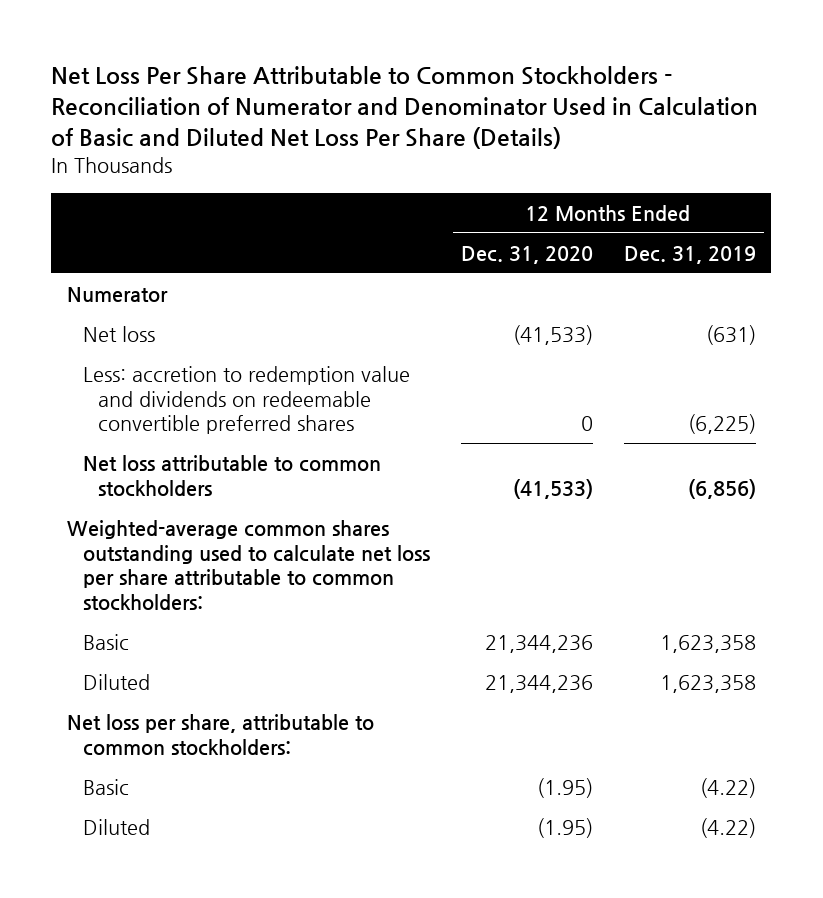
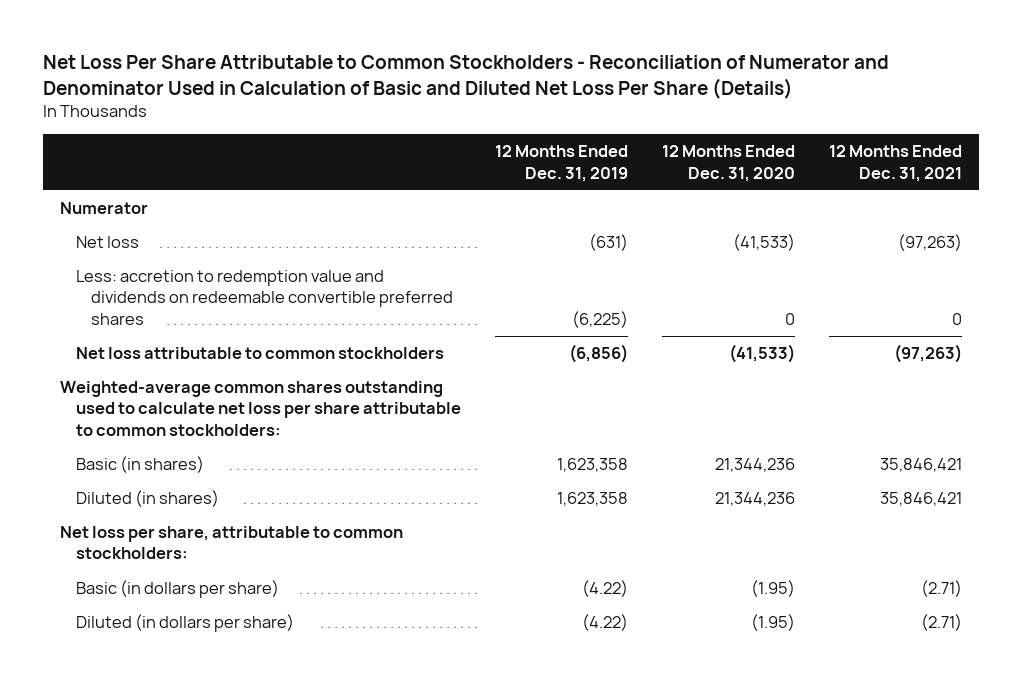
- | 12 Months Ended Dec. 31, 2020 | 12 Months Ended Dec. 31, 2019
+ | 12 Months Ended Dec. 31, 2019 | 12 Months Ended Dec. 31, 2020 | 12 Months Ended Dec. 31, 2021
- Basic | 21,344,236 | 1,623,358
- Diluted | 21,344,236 | 1,623,358
+ Basic (in shares) | 1,623,358 | 21,344,236 | 35,846,421
+ Diluted (in shares) | 1,623,358 | 21,344,236 | 35,846,421
- Basic | (1.95) | (4.22)
- Diluted | (1.95) | (4.22)
+ Basic (in dollars per share) | (4.22) | (1.95) | (2.71)
+ Diluted (in dollars per share) | (4.22) | (1.95) | (2.71)

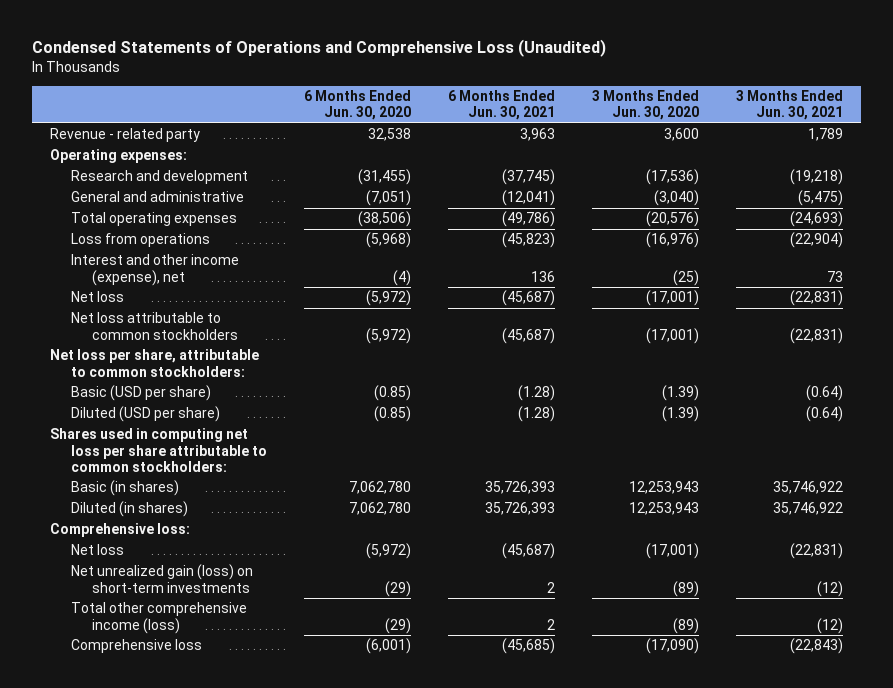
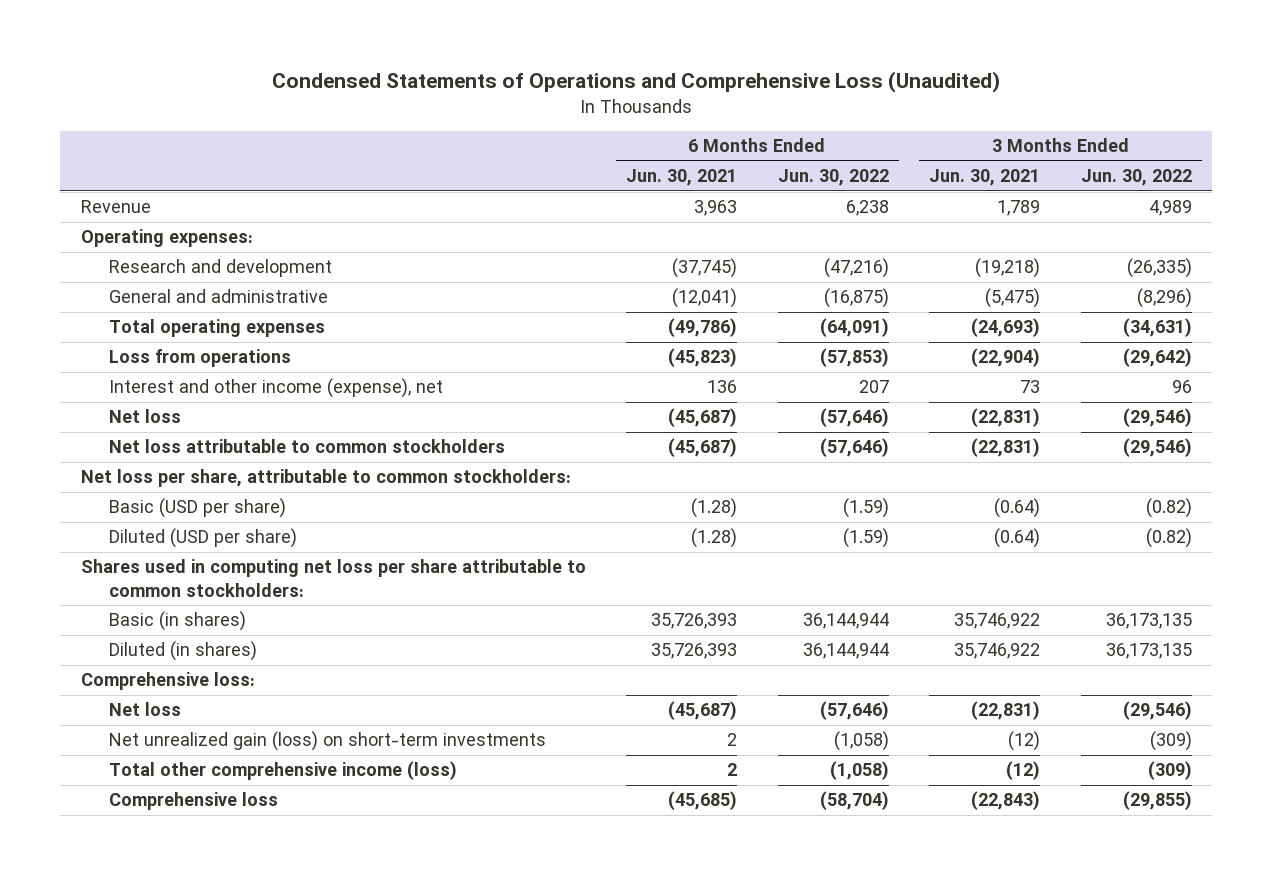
- | 6 Months Ended Jun. 30, 2020 | 6 Months Ended Jun. 30, 2021 | 3 Months Ended Jun. 30, 2020 | 3 Months Ended Jun. 30, 2021
+ | 6 Months Ended Jun. 30, 2021 | 6 Months Ended Jun. 30, 2022 | 3 Months Ended Jun. 30, 2021 | 3 Months Ended Jun. 30, 2022
- Revenue - related party | 32,538 | 3,963 | 3,600 | 1,789
+ Revenue | 3,963 | 6,238 | 1,789 | 4,989

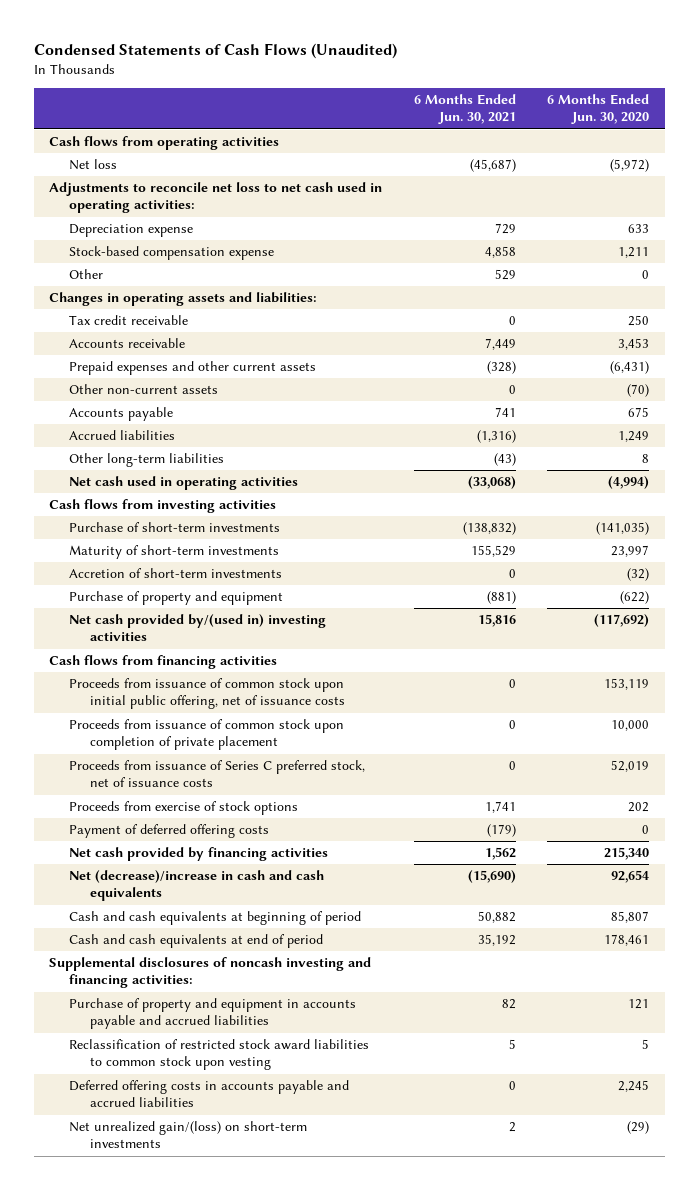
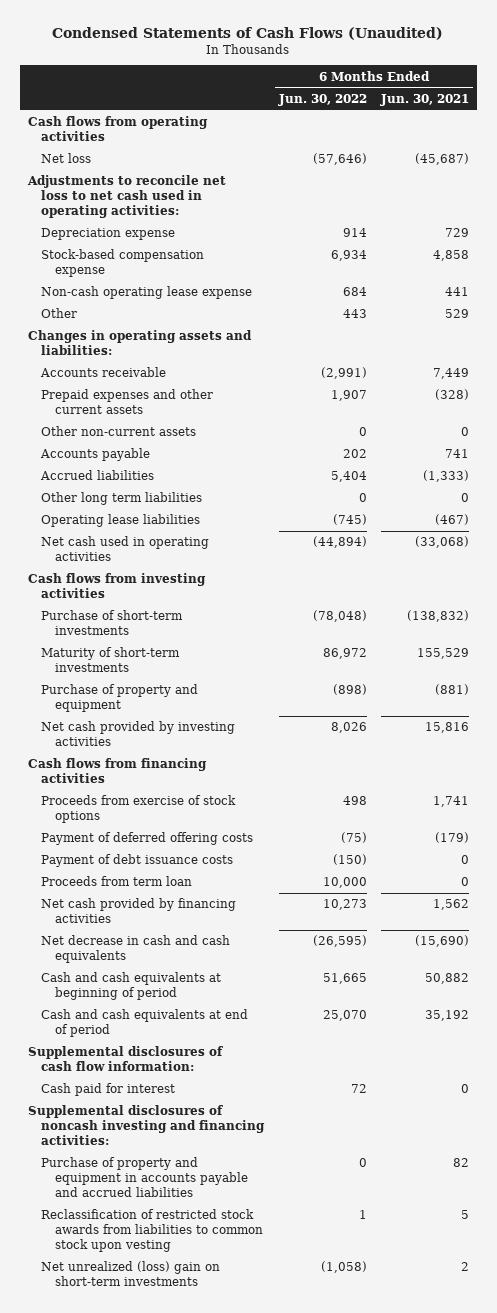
- | 6 Months Ended Jun. 30, 2021 | 6 Months Ended Jun. 30, 2020
+ | 6 Months Ended Jun. 30, 2022 | 6 Months Ended Jun. 30, 2021
+ Non-cash operating lease expense | 684 | 441
- Tax credit receivable | 0 | 250
- Accrued liabilities | (1,316) | 1,249
- Other long-term liabilities | (43) | 8
+ Accrued liabilities | 5,404 | (1,333)
+ Other long term liabilities | 0 | 0
+ Operating lease liabilities | (745) | (467)
- Accretion of short-term investments | 0 | (32)
- Net cash provided by/(used in) investing activities | 15,816 | (117,692)
+ Net cash provided by investing activities | 8,026 | 15,816
- Proceeds from issuance of common stock upon initial public offering, net of issuance costs | 0 | 153,119
- Proceeds from issuance of common stock upon completion of private placement | 0 | 10,000
- Proceeds from issuance of Series C preferred stock, net of issuance costs | 0 | 52,019
+ Payment of debt issuance costs | (150) | 0
+ Proceeds from term loan | 10,000 | 0
- Net (decrease)/increase in cash and cash equivalents | (15,690) | 92,654
+ Net decrease in cash and cash equivalents | (26,595) | (15,690)
+ Supplemental disclosures of cash flow information:
+ Cash paid for interest | 72 | 0
- Reclassification of restricted stock award liabilities to common stock upon vesting | 5 | 5
- Deferred offering costs in accounts payable and accrued liabilities | 0 | 2,245
- Net unrealized gain/(loss) on short-term investments | 2 | (29)
+ Reclassification of restricted stock awards from liabilities to common stock upon vesting | 1 | 5
+ Net unrealized (loss) gain on short-term investments | (1,058) | 2

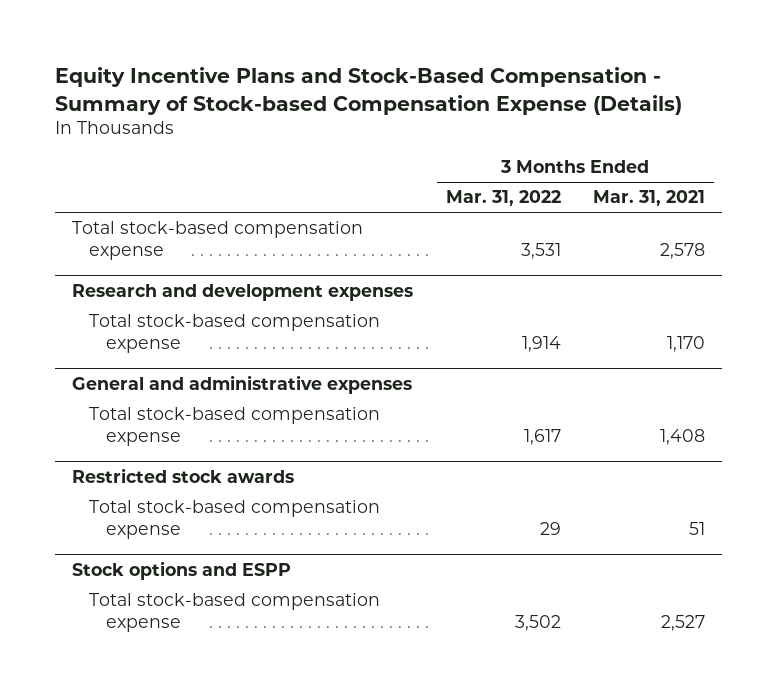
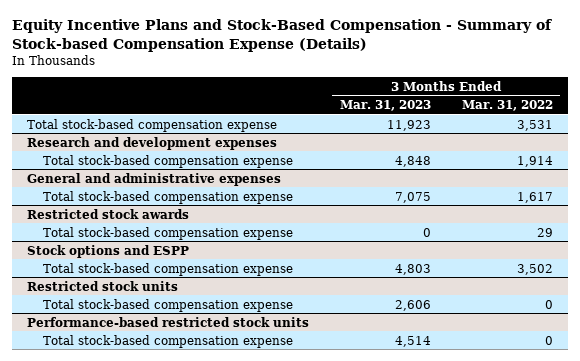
- | 3 Months Ended Mar. 31, 2022 | 3 Months Ended Mar. 31, 2021
+ | 3 Months Ended Mar. 31, 2023 | 3 Months Ended Mar. 31, 2022
+ Restricted stock units
+ Total stock-based compensation expense | 2,606 | 0
+ Performance-based restricted stock units
+ Total stock-based compensation expense | 4,514 | 0

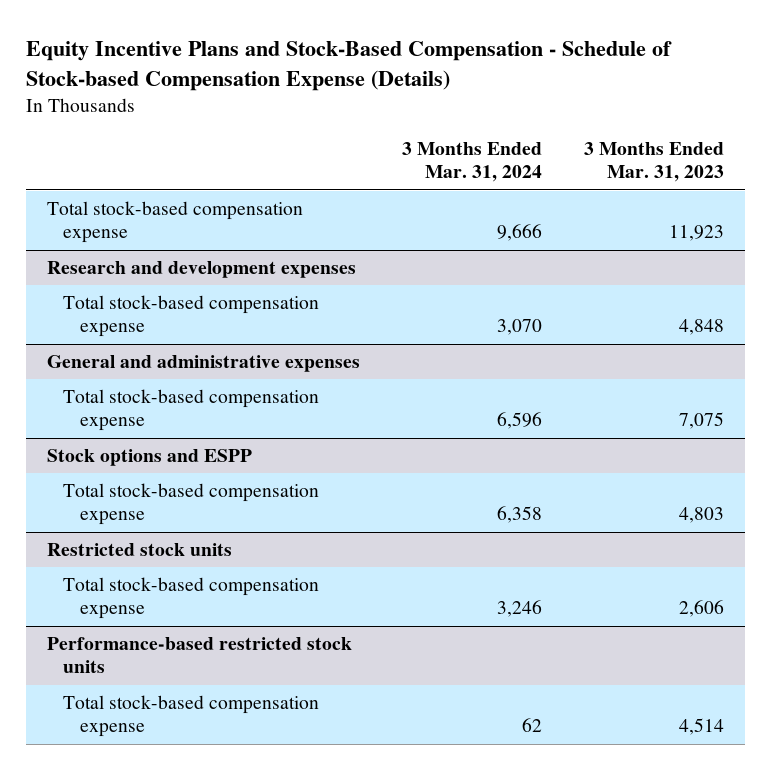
- Equity Incentive Plans and Stock-Based Compensation - Summary of Stock-based Compensation Expense (Details)
+ Equity Incentive Plans and Stock-Based Compensation - Schedule of Stock-based Compensation Expense (Details)
- | 3 Months Ended Mar. 31, 2023 | 3 Months Ended Mar. 31, 2022
+ | 3 Months Ended Mar. 31, 2024 | 3 Months Ended Mar. 31, 2023
- Restricted stock awards
- Total stock-based compensation expense | 0 | 29

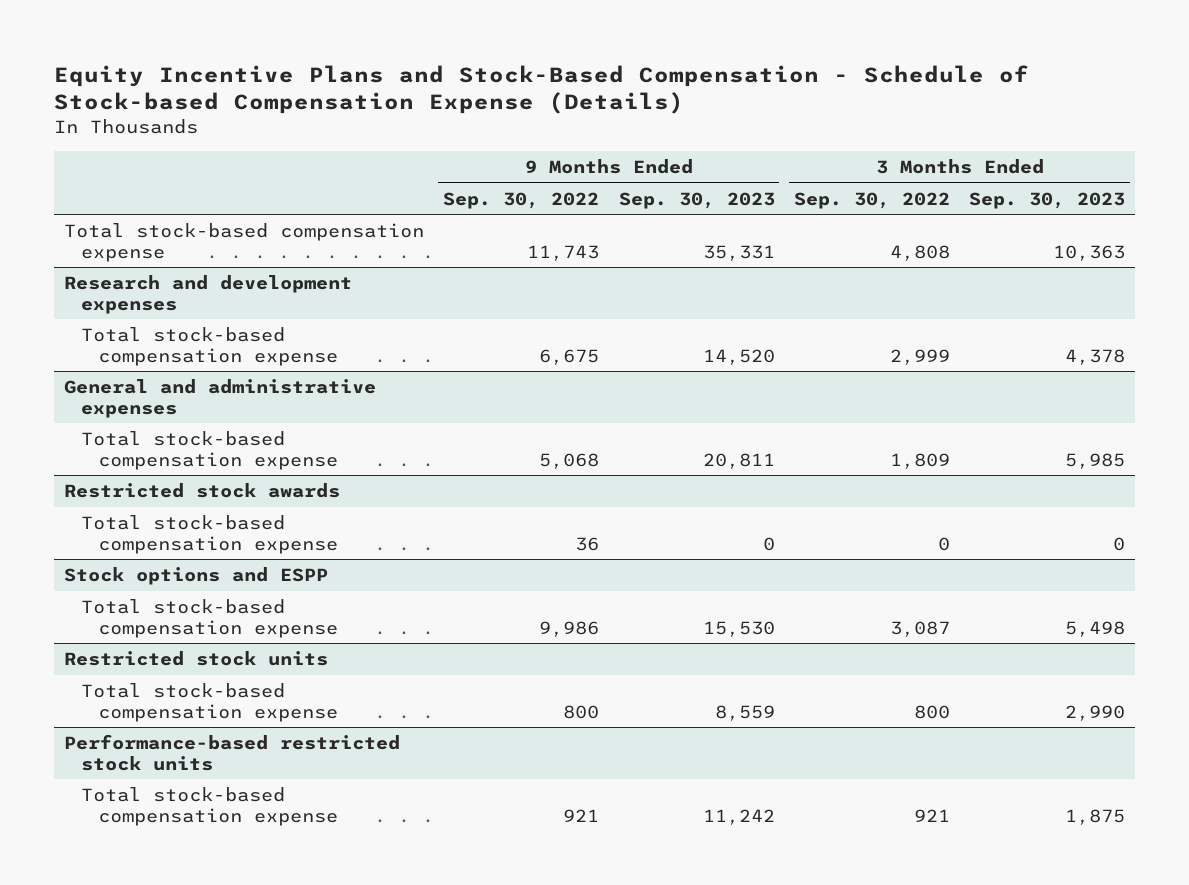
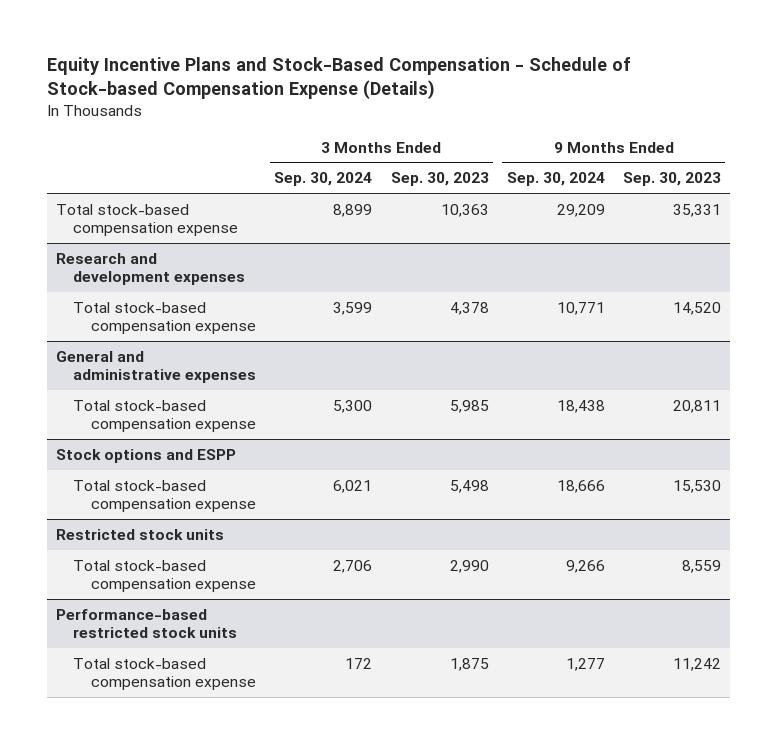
- | 9 Months Ended Sep. 30, 2022 | 9 Months Ended Sep. 30, 2023 | 3 Months Ended Sep. 30, 2022 | 3 Months Ended Sep. 30, 2023
+ | 3 Months Ended Sep. 30, 2024 | 3 Months Ended Sep. 30, 2023 | 9 Months Ended Sep. 30, 2024 | 9 Months Ended Sep. 30, 2023
- Restricted stock awards
- Total stock-based compensation expense | 36 | 0 | 0 | 0

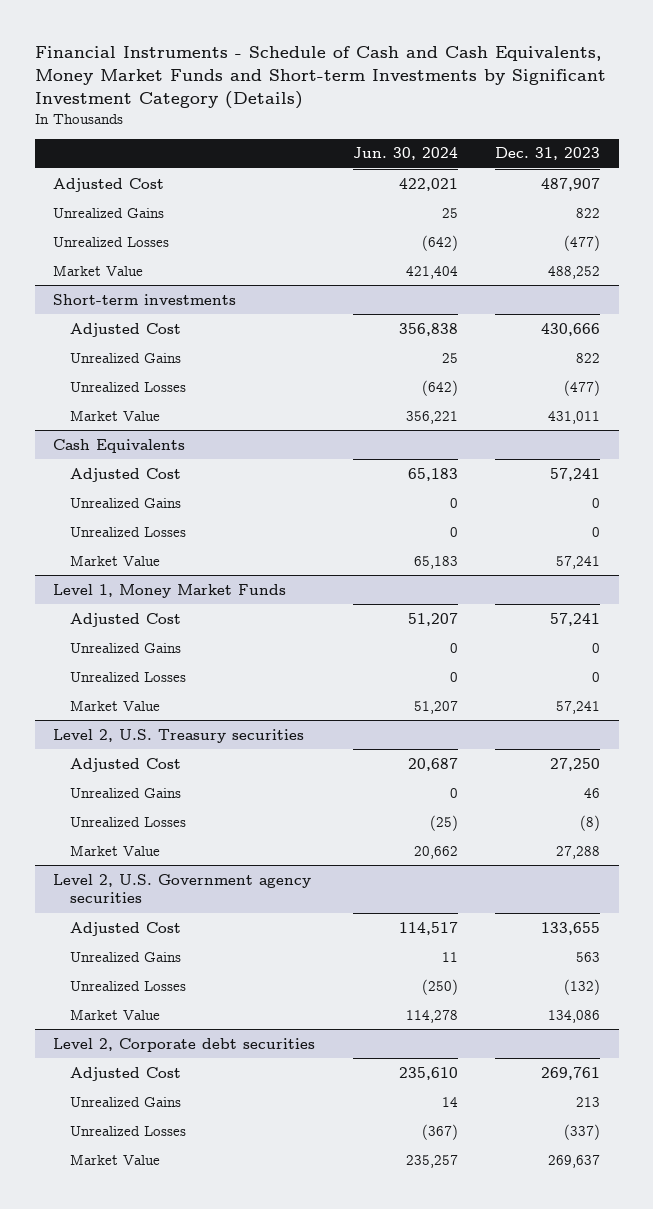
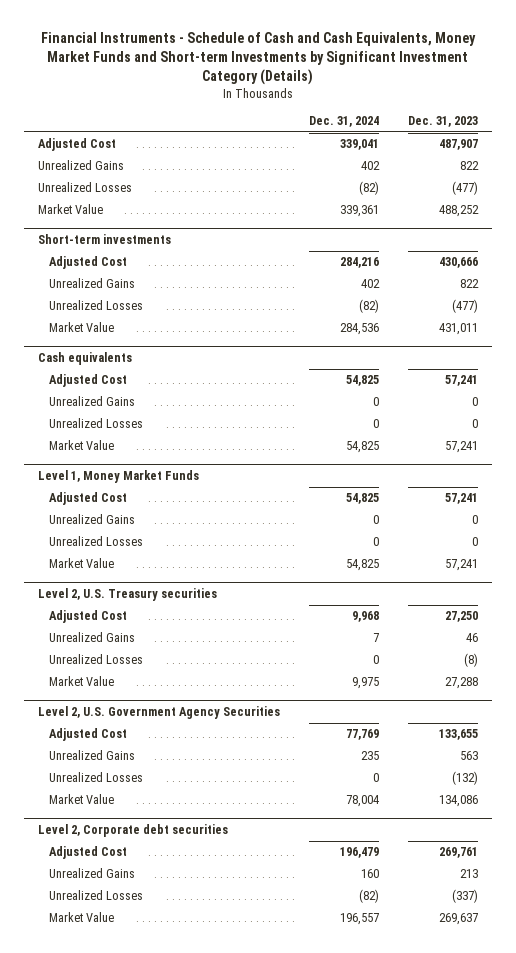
- | Jun. 30, 2024 | Dec. 31, 2023
+ | Dec. 31, 2024 | Dec. 31, 2023
- Cash Equivalents
+ Cash equivalents
- Level 2, U.S. Government agency securities
+ Level 2, U.S. Government Agency Securities

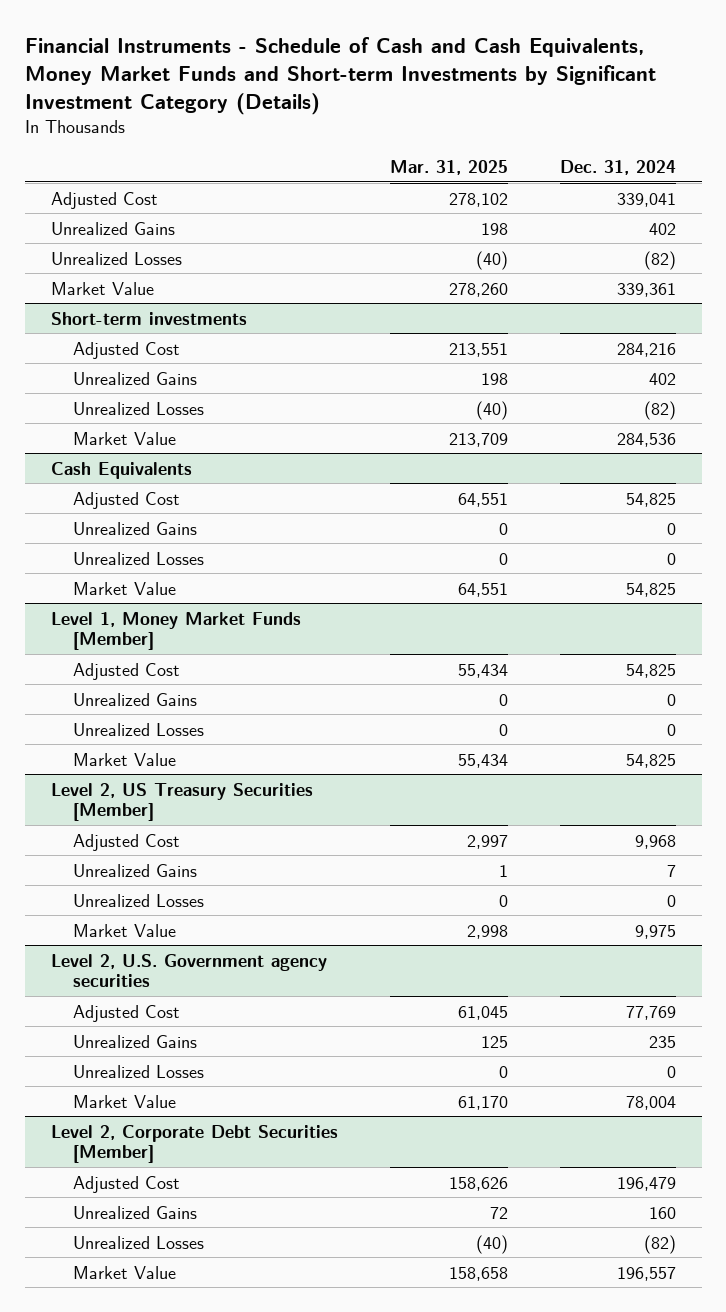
- | Dec. 31, 2024 | Dec. 31, 2023
+ | Mar. 31, 2025 | Dec. 31, 2024
- Cash equivalents
+ Cash Equivalents
- Level 1, Money Market Funds
+ Level 1, Money Market Funds [Member]
- Level 2, U.S. Treasury securities
+ Level 2, US Treasury Securities [Member]
- Level 2, U.S. Government Agency Securities
+ Level 2, U.S. Government agency securities
- Level 2, Corporate debt securities
+ Level 2, Corporate Debt Securities [Member]

